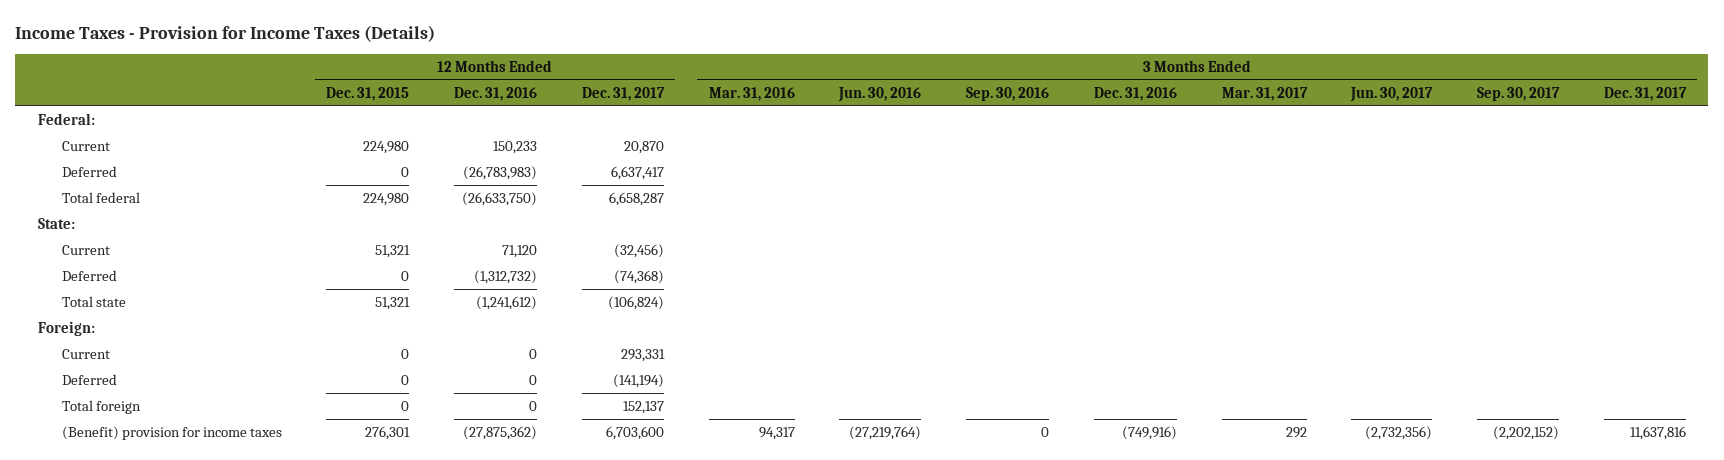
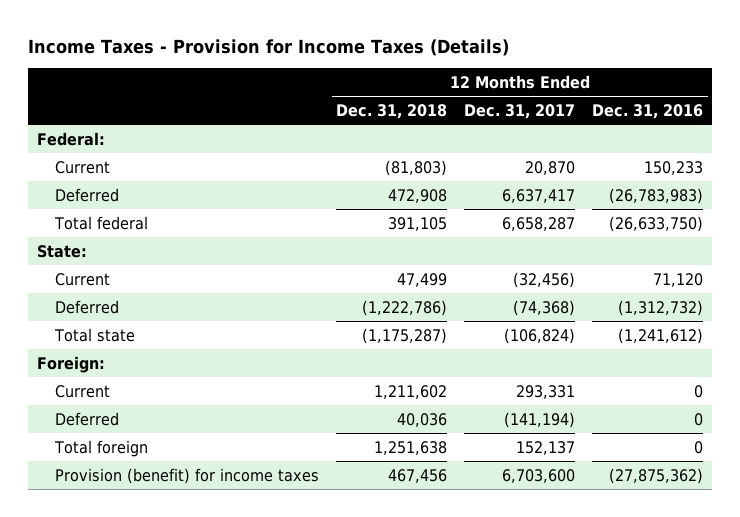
- | 12 Months Ended Dec. 31, 2015 | 12 Months Ended Dec. 31, 2016 | 12 Months Ended Dec. 31, 2017 | 3 Months Ended Mar. 31, 2016 | 3 Months Ended Jun. 30, 2016 | 3 Months Ended Sep. 30, 2016 | 3 Months Ended Dec. 31, 2016 | 3 Months Ended Mar. 31, 2017 | 3 Months Ended Jun. 30, 2017 | 3 Months Ended Sep. 30, 2017 | 3 Months Ended Dec. 31, 2017
+ | 12 Months Ended Dec. 31, 2018 | 12 Months Ended Dec. 31, 2017 | 12 Months Ended Dec. 31, 2016
- (Benefit) provision for income taxes | 276,301 | (27,875,362) | 6,703,600 | 94,317 | (27,219,764) | 0 | (749,916) | 292 | (2,732,356) | (2,202,152) | 11,637,816
+ Provision (benefit) for income taxes | 467,456 | 6,703,600 | (27,875,362)

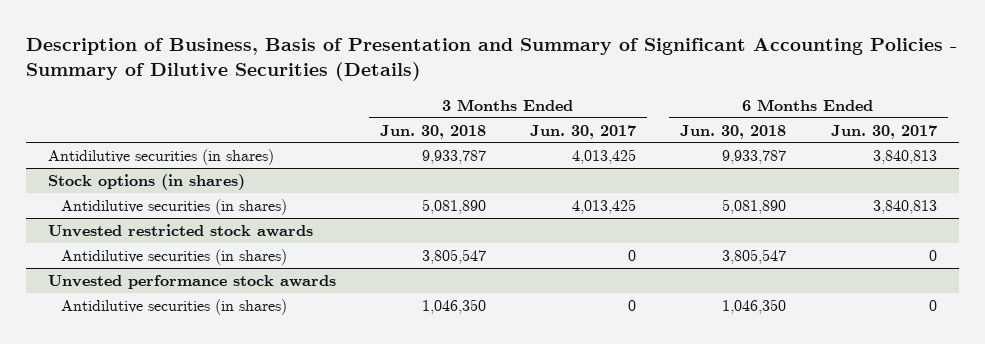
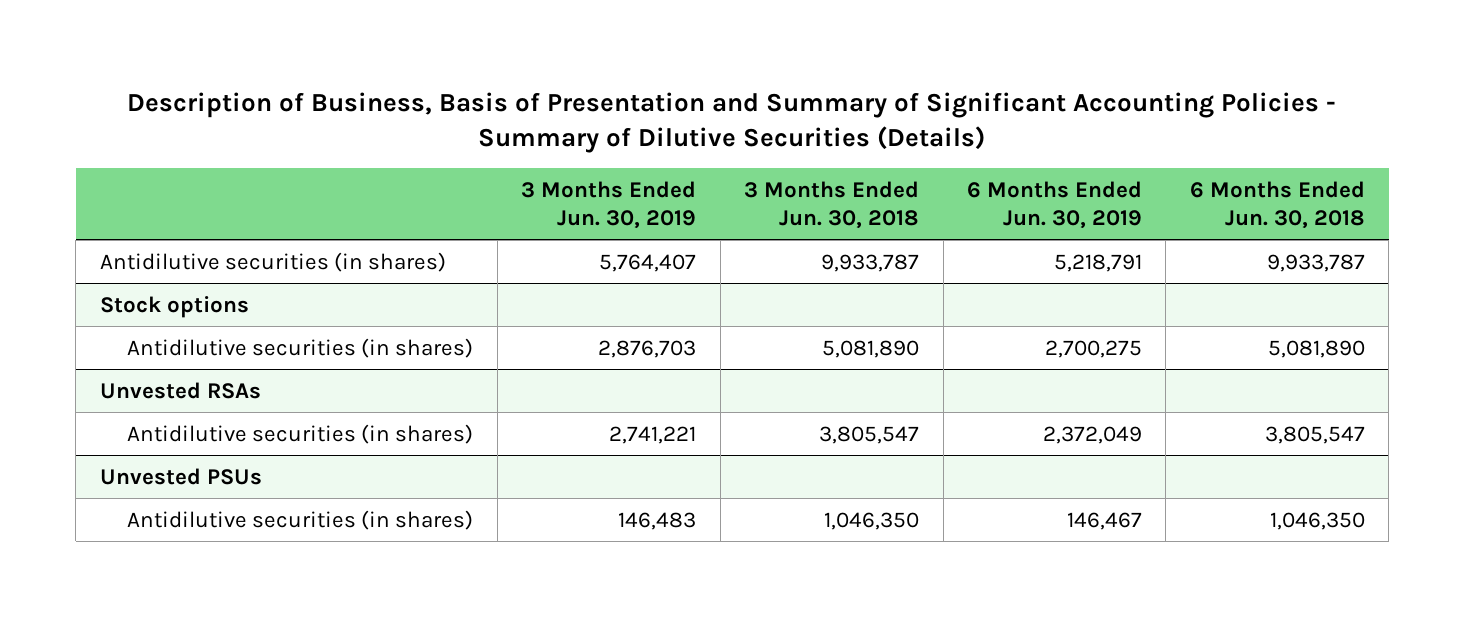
- | 3 Months Ended Jun. 30, 2018 | 3 Months Ended Jun. 30, 2017 | 6 Months Ended Jun. 30, 2018 | 6 Months Ended Jun. 30, 2017
+ | 3 Months Ended Jun. 30, 2019 | 3 Months Ended Jun. 30, 2018 | 6 Months Ended Jun. 30, 2019 | 6 Months Ended Jun. 30, 2018
- Stock options (in shares)
+ Stock options
- Unvested restricted stock awards
+ Unvested RSAs
- Unvested performance stock awards
+ Unvested PSUs

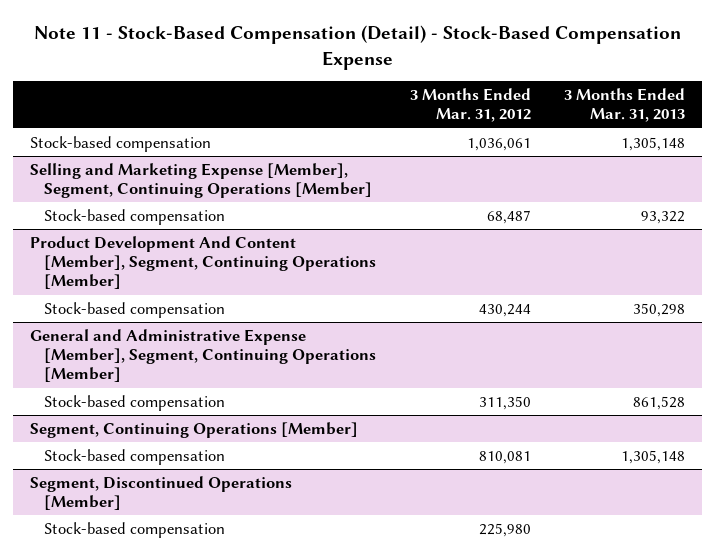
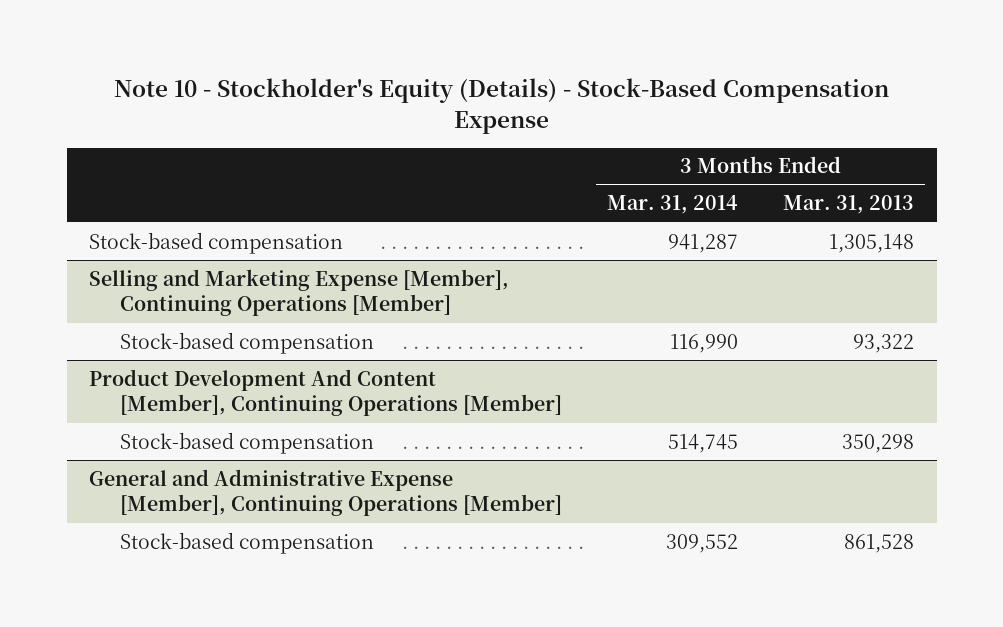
- Note 11 - Stock-Based Compensation (Detail) - Stock-Based Compensation Expense
+ Note 10 - Stockholder's Equity (Details) - Stock-Based Compensation Expense
- | 3 Months Ended Mar. 31, 2012 | 3 Months Ended Mar. 31, 2013
+ | 3 Months Ended Mar. 31, 2014 | 3 Months Ended Mar. 31, 2013
- Selling and Marketing Expense [Member], Segment, Continuing Operations [Member]
+ Selling and Marketing Expense [Member], Continuing Operations [Member]
- Product Development And Content [Member], Segment, Continuing Operations [Member]
+ Product Development And Content [Member], Continuing Operations [Member]
- General and Administrative Expense [Member], Segment, Continuing Operations [Member]
+ General and Administrative Expense [Member], Continuing Operations [Member]
- Segment, Continuing Operations [Member]
- Stock-based compensation | 810,081 | 1,305,148
- Segment, Discontinued Operations [Member]
- Stock-based compensation | 225,980 |

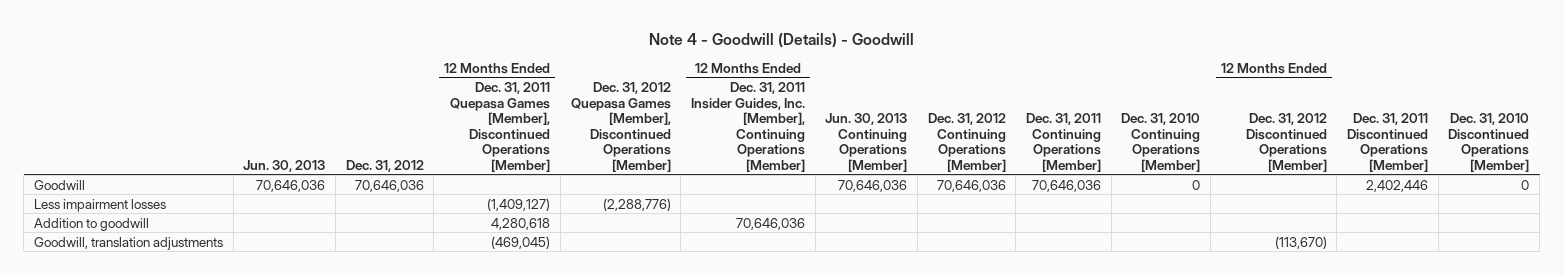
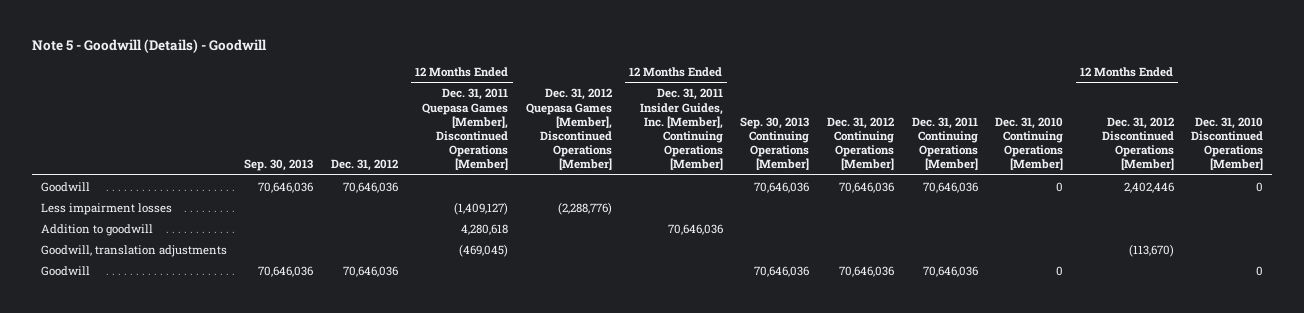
- Note 4 - Goodwill (Details) - Goodwill
+ Note 5 - Goodwill (Details) - Goodwill
- | Jun. 30, 2013 | Dec. 31, 2012 | 12 Months Ended Dec. 31, 2011 Quepasa Games [Member], Discontinued Operations [Member] | Dec. 31, 2012 Quepasa Games [Member], Discontinued Operations [Member] | 12 Months Ended Dec. 31, 2011 Insider Guides, Inc. [Member], Continuing Operations [Member] | Jun. 30, 2013 Continuing Operations [Member] | Dec. 31, 2012 Continuing Operations [Member] | Dec. 31, 2011 Continuing Operations [Member] | Dec. 31, 2010 Continuing Operations [Member] | 12 Months Ended Dec. 31, 2012 Discontinued Operations [Member] | Dec. 31, 2011 Discontinued Operations [Member] | Dec. 31, 2010 Discontinued Operations [Member]
+ | Sep. 30, 2013 | Dec. 31, 2012 | 12 Months Ended Dec. 31, 2011 Quepasa Games [Member], Discontinued Operations [Member] | Dec. 31, 2012 Quepasa Games [Member], Discontinued Operations [Member] | 12 Months Ended Dec. 31, 2011 Insider Guides, Inc. [Member], Continuing Operations [Member] | Sep. 30, 2013 Continuing Operations [Member] | Dec. 31, 2012 Continuing Operations [Member] | Dec. 31, 2011 Continuing Operations [Member] | Dec. 31, 2010 Continuing Operations [Member] | 12 Months Ended Dec. 31, 2012 Discontinued Operations [Member] | Dec. 31, 2010 Discontinued Operations [Member]
+ Goodwill | 70,646,036 | 70,646,036 | | | | 70,646,036 | 70,646,036 | 70,646,036 | 0 | 2,402,446 | 0
moved down: Goodwill | 70,646,036 | 70,646,036 | | | | 70,646,036 | 70,646,036 | 70,646,036 | 0 | | 0

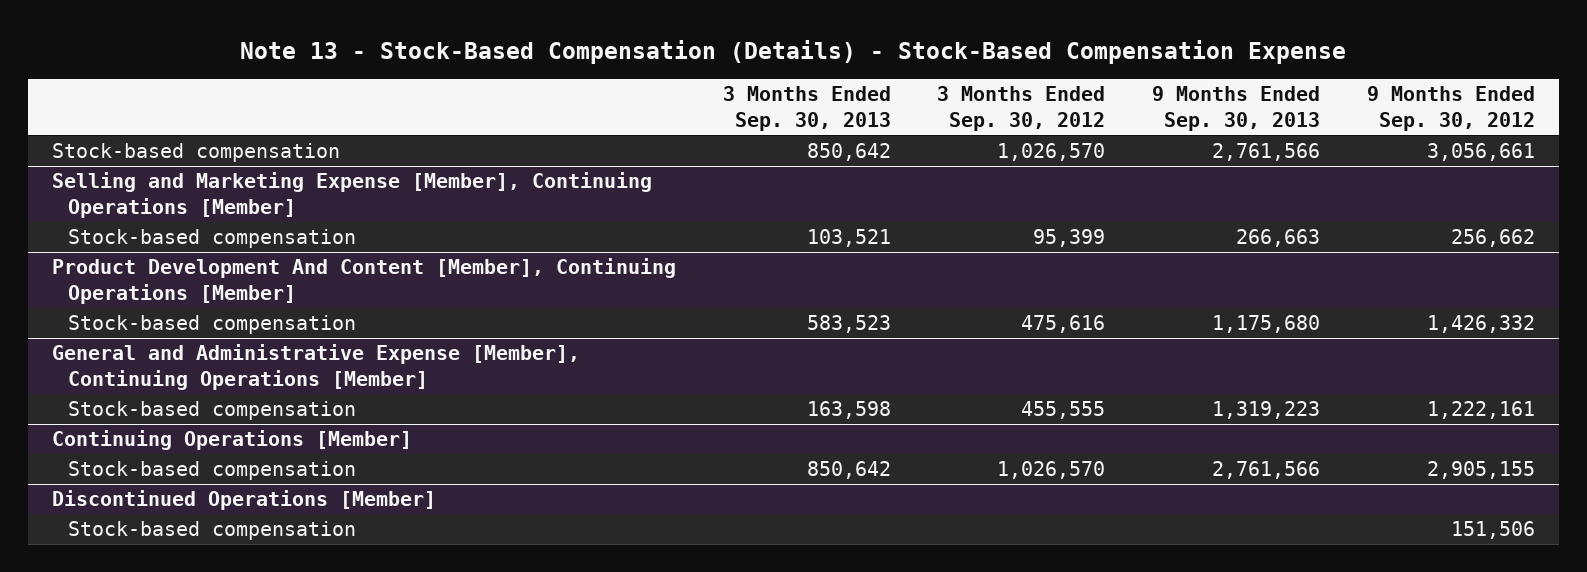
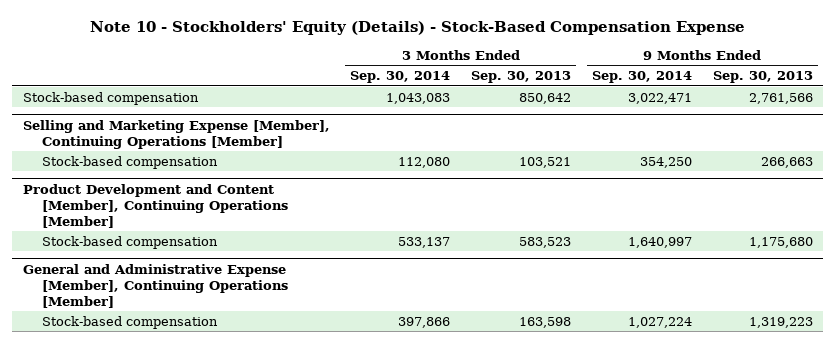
- Note 13 - Stock-Based Compensation (Details) - Stock-Based Compensation Expense
+ Note 10 - Stockholders' Equity (Details) - Stock-Based Compensation Expense
- | 3 Months Ended Sep. 30, 2013 | 3 Months Ended Sep. 30, 2012 | 9 Months Ended Sep. 30, 2013 | 9 Months Ended Sep. 30, 2012
+ | 3 Months Ended Sep. 30, 2014 | 3 Months Ended Sep. 30, 2013 | 9 Months Ended Sep. 30, 2014 | 9 Months Ended Sep. 30, 2013
- Product Development And Content [Member], Continuing Operations [Member]
+ Product Development and Content [Member], Continuing Operations [Member]
- Continuing Operations [Member]
- Stock-based compensation | 850,642 | 1,026,570 | 2,761,566 | 2,905,155
- Discontinued Operations [Member]
- Stock-based compensation | | | | 151,506

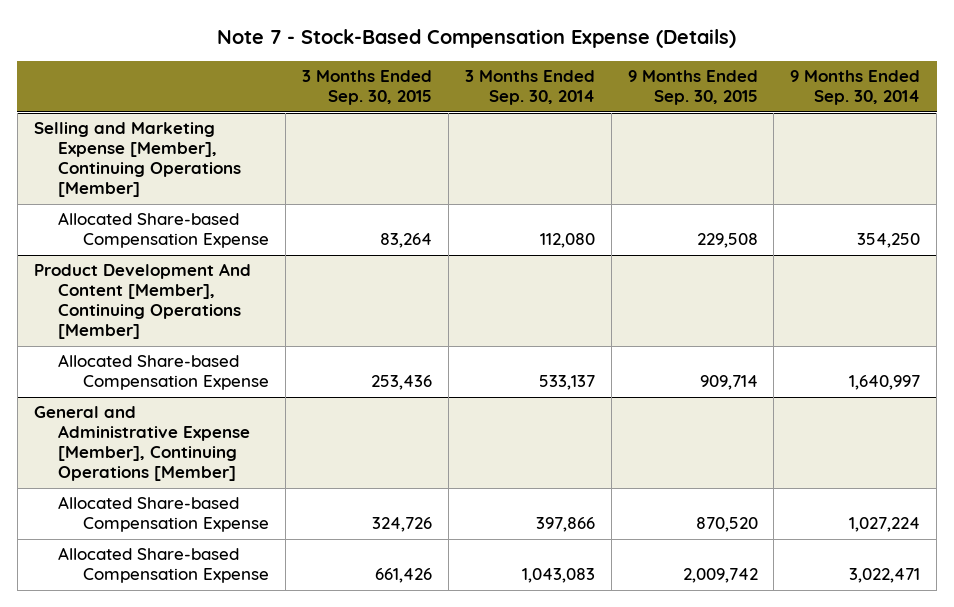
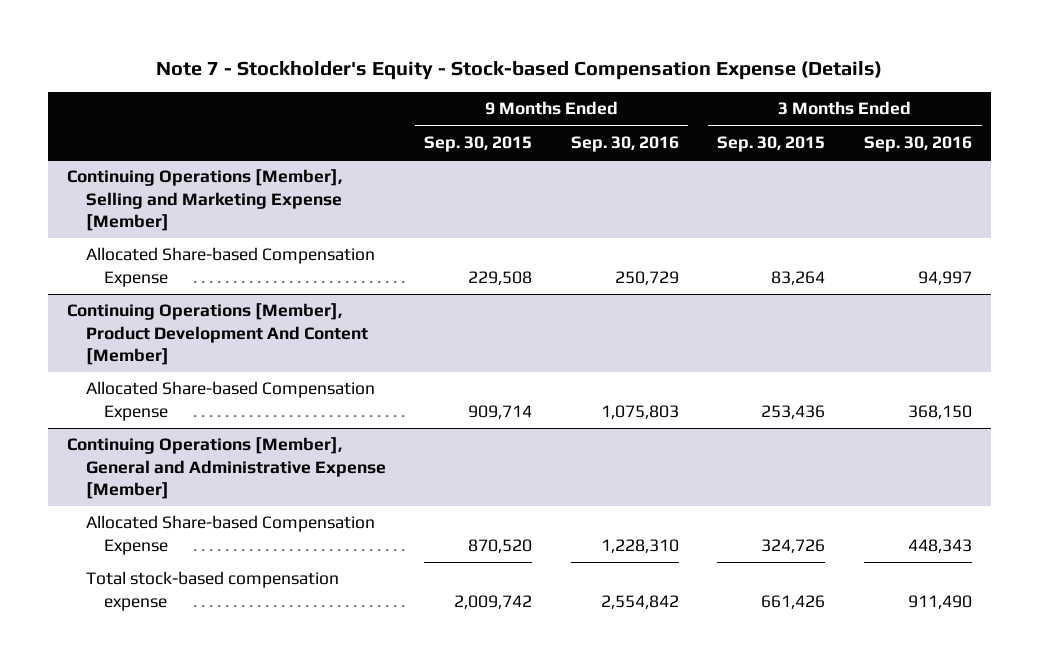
- Note 7 - Stock-Based Compensation Expense (Details)
+ Note 7 - Stockholder's Equity - Stock-based Compensation Expense (Details)
- | 3 Months Ended Sep. 30, 2015 | 3 Months Ended Sep. 30, 2014 | 9 Months Ended Sep. 30, 2015 | 9 Months Ended Sep. 30, 2014
+ | 9 Months Ended Sep. 30, 2015 | 9 Months Ended Sep. 30, 2016 | 3 Months Ended Sep. 30, 2015 | 3 Months Ended Sep. 30, 2016
- Selling and Marketing Expense [Member], Continuing Operations [Member]
+ Continuing Operations [Member], Selling and Marketing Expense [Member]
- Product Development And Content [Member], Continuing Operations [Member]
+ Continuing Operations [Member], Product Development And Content [Member]
- General and Administrative Expense [Member], Continuing Operations [Member]
+ Continuing Operations [Member], General and Administrative Expense [Member]
- Allocated Share-based Compensation Expense | 661,426 | 1,043,083 | 2,009,742 | 3,022,471
+ Total stock-based compensation expense | 2,009,742 | 2,554,842 | 661,426 | 911,490

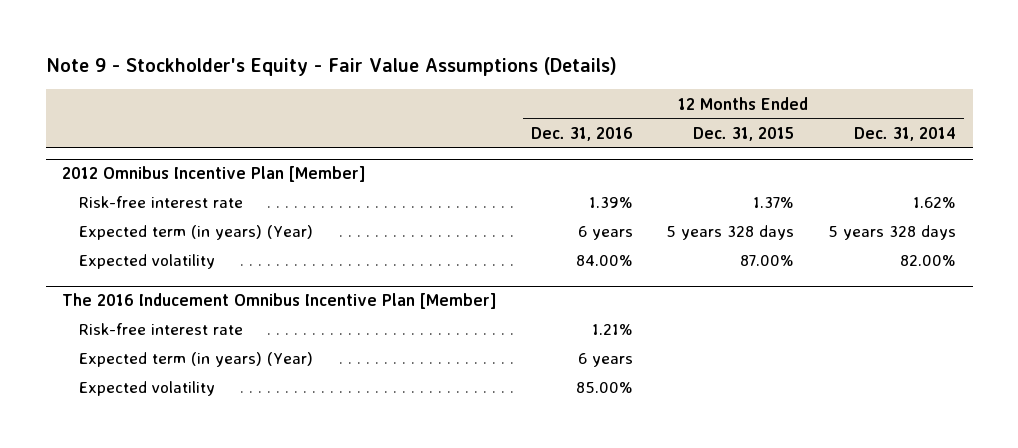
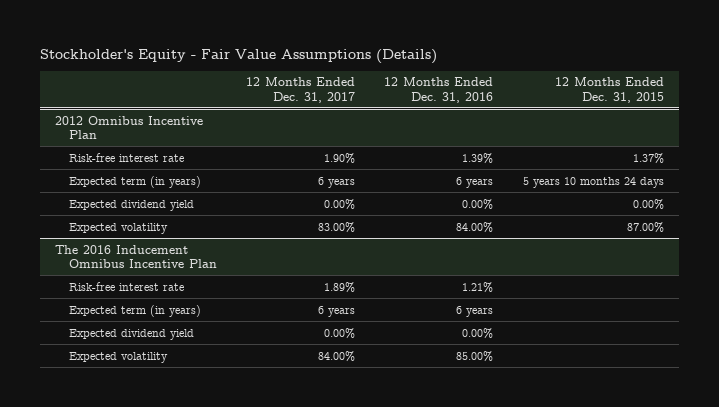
- Note 9 - Stockholder's Equity - Fair Value Assumptions (Details)
+ Stockholder's Equity - Fair Value Assumptions (Details)
- | 12 Months Ended Dec. 31, 2016 | 12 Months Ended Dec. 31, 2015 | 12 Months Ended Dec. 31, 2014
+ | 12 Months Ended Dec. 31, 2017 | 12 Months Ended Dec. 31, 2016 | 12 Months Ended Dec. 31, 2015
- 2012 Omnibus Incentive Plan [Member]
+ 2012 Omnibus Incentive Plan
- Expected term (in years) (Year) | 6 years | 5 years 328 days | 5 years 328 days
+ Expected term (in years) | 6 years | 6 years | 5 years 10 months 24 days
+ Expected dividend yield | 0.00% | 0.00% | 0.00%
- The 2016 Inducement Omnibus Incentive Plan [Member]
+ The 2016 Inducement Omnibus Incentive Plan
- Expected term (in years) (Year) | 6 years | |
+ Expected term (in years) | 6 years | 6 years |
+ Expected dividend yield | 0.00% | 0.00% |

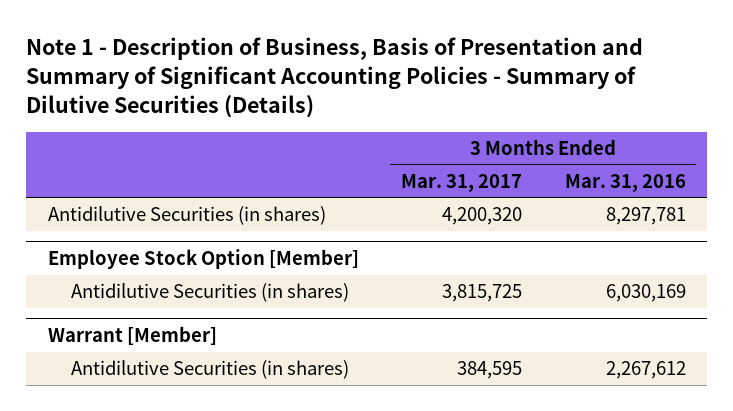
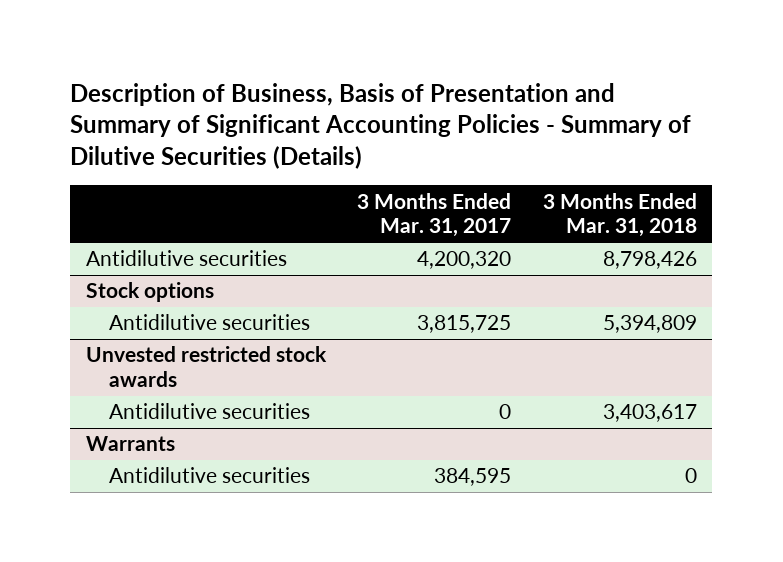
- Note 1 - Description of Business, Basis of Presentation and Summary of Significant Accounting Policies - Summary of Dilutive Securities (Details)
+ Description of Business, Basis of Presentation and Summary of Significant Accounting Policies - Summary of Dilutive Securities (Details)
- | 3 Months Ended Mar. 31, 2017 | 3 Months Ended Mar. 31, 2016
+ | 3 Months Ended Mar. 31, 2017 | 3 Months Ended Mar. 31, 2018
- Antidilutive Securities (in shares) | 4,200,320 | 8,297,781
- Employee Stock Option [Member]
- Antidilutive Securities (in shares) | 3,815,725 | 6,030,169
- Warrant [Member]
- Antidilutive Securities (in shares) | 384,595 | 2,267,612
+ Antidilutive securities | 4,200,320 | 8,798,426
+ Stock options
+ Antidilutive securities | 3,815,725 | 5,394,809
+ Unvested restricted stock awards
+ Antidilutive securities | 0 | 3,403,617
+ Warrants
+ Antidilutive securities | 384,595 | 0

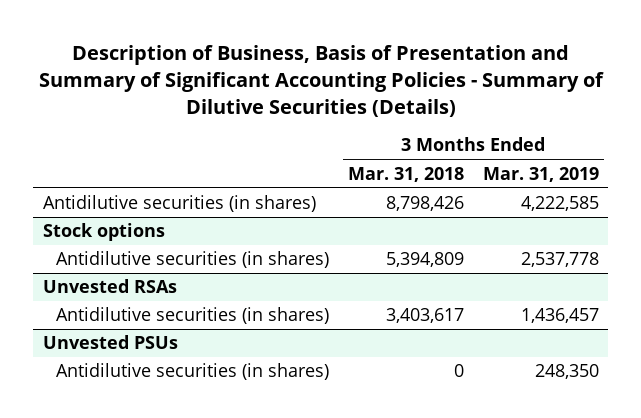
- | 3 Months Ended Mar. 31, 2017 | 3 Months Ended Mar. 31, 2018
+ | 3 Months Ended Mar. 31, 2018 | 3 Months Ended Mar. 31, 2019
- Antidilutive securities | 4,200,320 | 8,798,426
+ Antidilutive securities (in shares) | 8,798,426 | 4,222,585
@ Stock options
- Antidilutive securities | 3,815,725 | 5,394,809
- Unvested restricted stock awards
- Antidilutive securities | 0 | 3,403,617
- Warrants
- Antidilutive securities | 384,595 | 0
@ Stock options
+ Antidilutive securities (in shares) | 5,394,809 | 2,537,778
+ Unvested RSAs
+ Antidilutive securities (in shares) | 3,403,617 | 1,436,457
+ Unvested PSUs
+ Antidilutive securities (in shares) | 0 | 248,350

